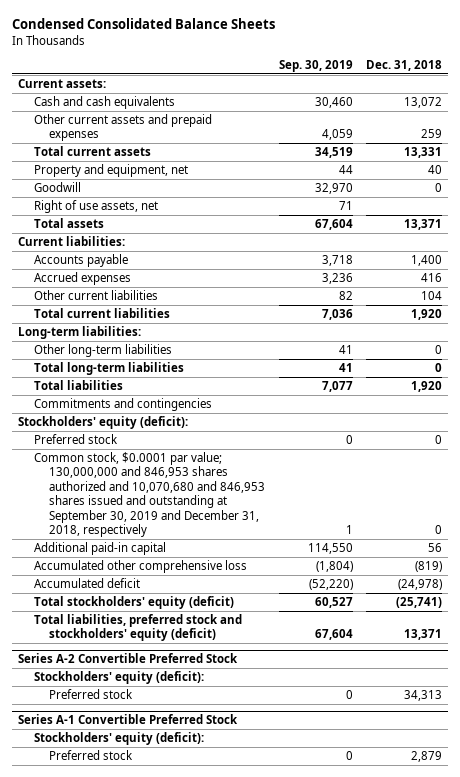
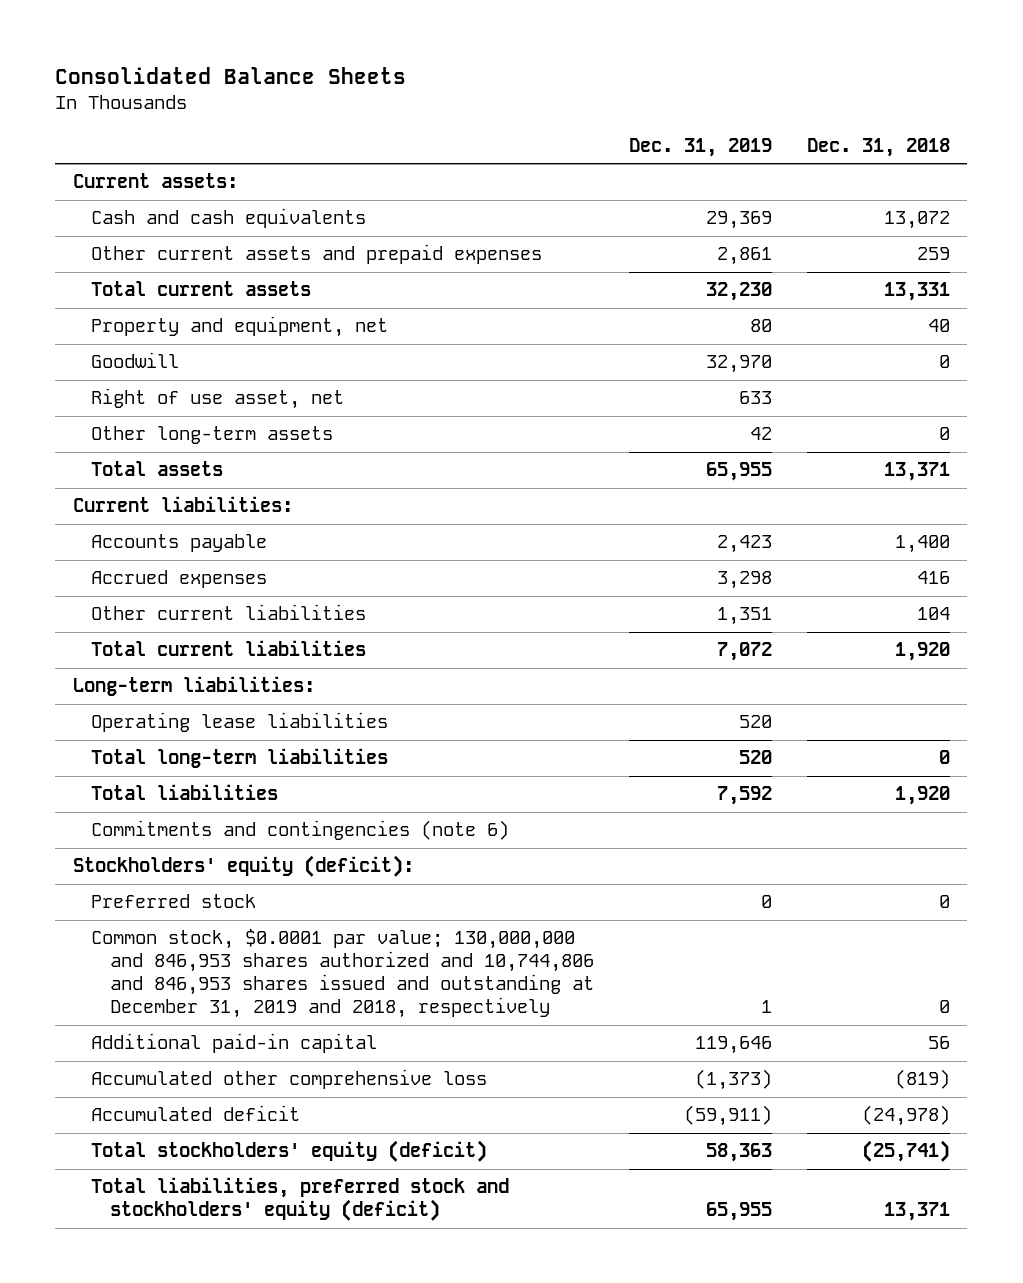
- Condensed Consolidated Balance Sheets
+ Consolidated Balance Sheets
- | Sep. 30, 2019 | Dec. 31, 2018
+ | Dec. 31, 2019 | Dec. 31, 2018
- Right of use assets, net | 71 |
+ Right of use asset, net | 633 |
+ Other long-term assets | 42 | 0
- Other long-term liabilities | 41 | 0
+ Operating lease liabilities | 520 |
- Commitments and contingencies
+ Commitments and contingencies (note 6)
- Common stock, $0.0001 par value; 130,000,000 and 846,953 shares authorized and 10,070,680 and 846,953 shares issued and outstanding at September 30, 2019 and December 31, 2018, respectively | 1 | 0
+ Common stock, $0.0001 par value; 130,000,000 and 846,953 shares authorized and 10,744,806 and 846,953 shares issued and outstanding at December 31, 2019 and 2018, respectively | 1 | 0
- Series A-2 Convertible Preferred Stock
- Stockholders' equity (deficit):
- Preferred stock | 0 | 34,313
- Series A-1 Convertible Preferred Stock
- Stockholders' equity (deficit):
- Preferred stock | 0 | 2,879

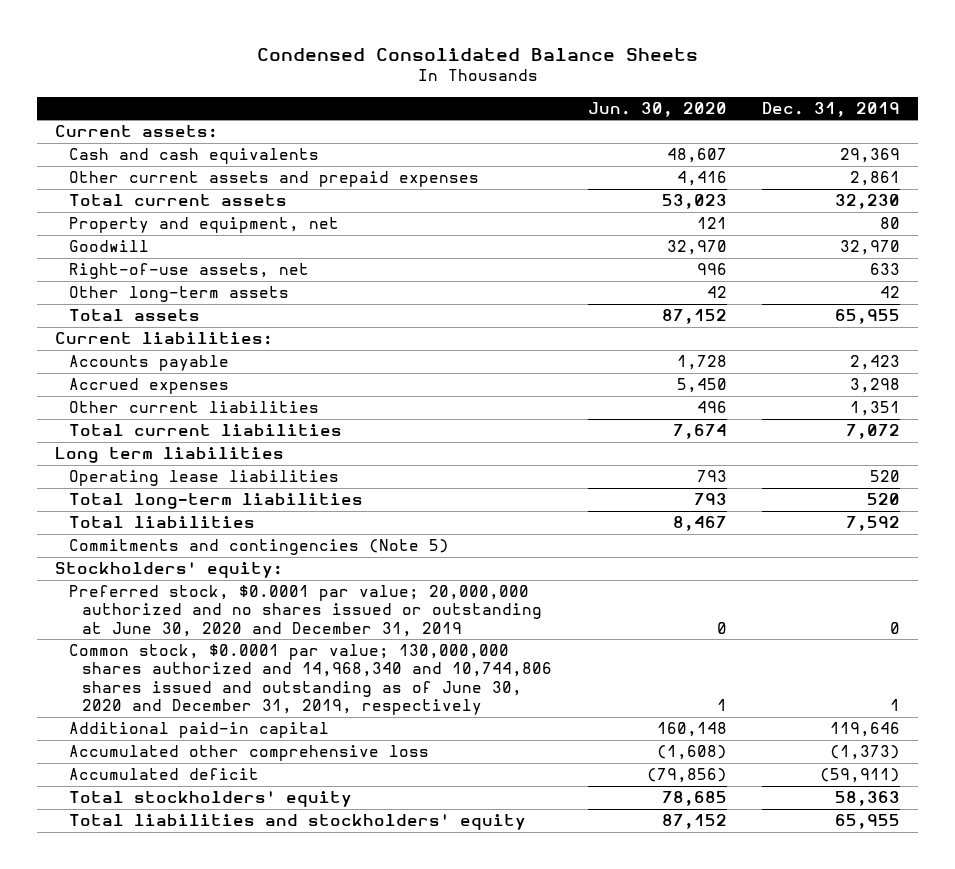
- Consolidated Balance Sheets
+ Condensed Consolidated Balance Sheets
- | Dec. 31, 2019 | Dec. 31, 2018
+ | Jun. 30, 2020 | Dec. 31, 2019
- Right of use asset, net | 633 |
+ Right-of-use assets, net | 996 | 633
- Long-term liabilities:
+ Long term liabilities
- Commitments and contingencies (note 6)
- Stockholders' equity (deficit):
- Preferred stock | 0 | 0
- Common stock, $0.0001 par value; 130,000,000 and 846,953 shares authorized and 10,744,806 and 846,953 shares issued and outstanding at December 31, 2019 and 2018, respectively | 1 | 0
+ Commitments and contingencies (Note 5)
+ Stockholders' equity:
+ Preferred stock, $0.0001 par value; 20,000,000 authorized and no shares issued or outstanding at June 30, 2020 and December 31, 2019 | 0 | 0
+ Common stock, $0.0001 par value; 130,000,000 shares authorized and 14,968,340 and 10,744,806 shares issued and outstanding as of June 30, 2020 and December 31, 2019, respectively | 1 | 1
- Total stockholders' equity (deficit) | 58,363 | (25,741)
- Total liabilities, preferred stock and stockholders' equity (deficit) | 65,955 | 13,371
+ Total stockholders' equity | 78,685 | 58,363
+ Total liabilities and stockholders' equity | 87,152 | 65,955

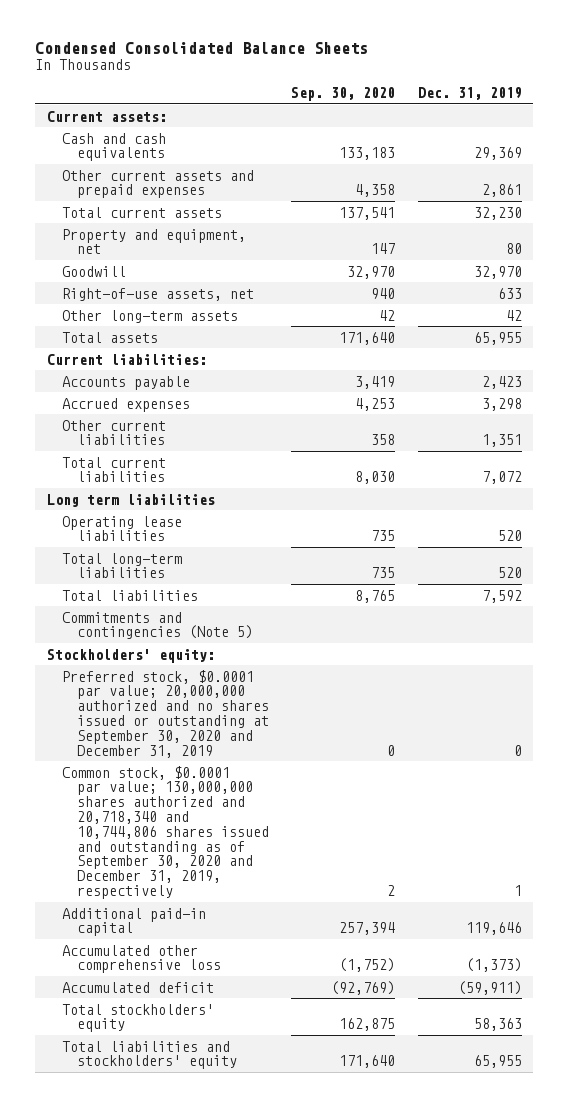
- | Jun. 30, 2020 | Dec. 31, 2019
+ | Sep. 30, 2020 | Dec. 31, 2019
- Preferred stock, $0.0001 par value; 20,000,000 authorized and no shares issued or outstanding at June 30, 2020 and December 31, 2019 | 0 | 0
- Common stock, $0.0001 par value; 130,000,000 shares authorized and 14,968,340 and 10,744,806 shares issued and outstanding as of June 30, 2020 and December 31, 2019, respectively | 1 | 1
+ Preferred stock, $0.0001 par value; 20,000,000 authorized and no shares issued or outstanding at September 30, 2020 and December 31, 2019 | 0 | 0
+ Common stock, $0.0001 par value; 130,000,000 shares authorized and 20,718,340 and 10,744,806 shares issued and outstanding as of September 30, 2020 and December 31, 2019, respectively | 2 | 1

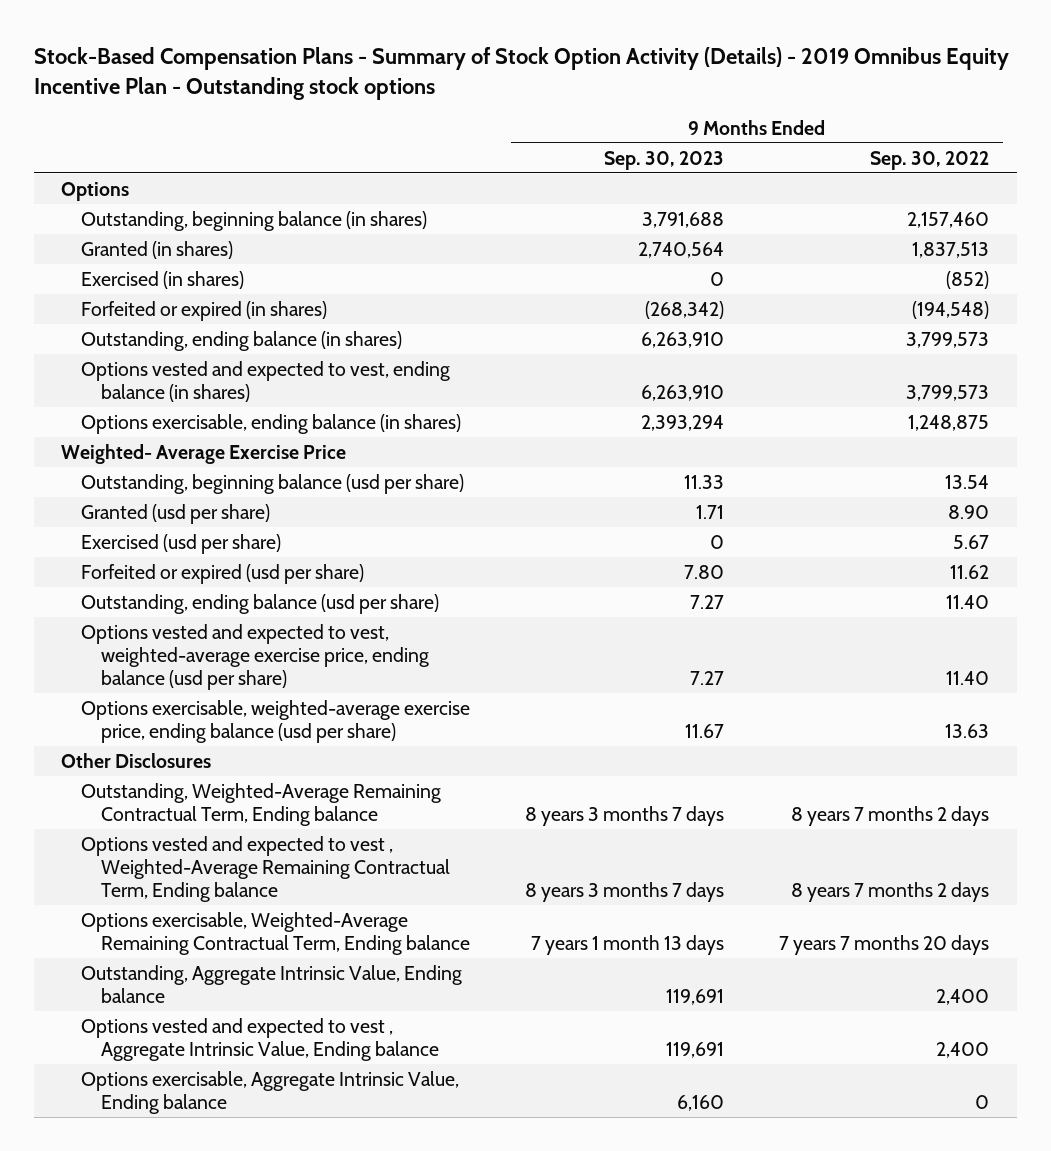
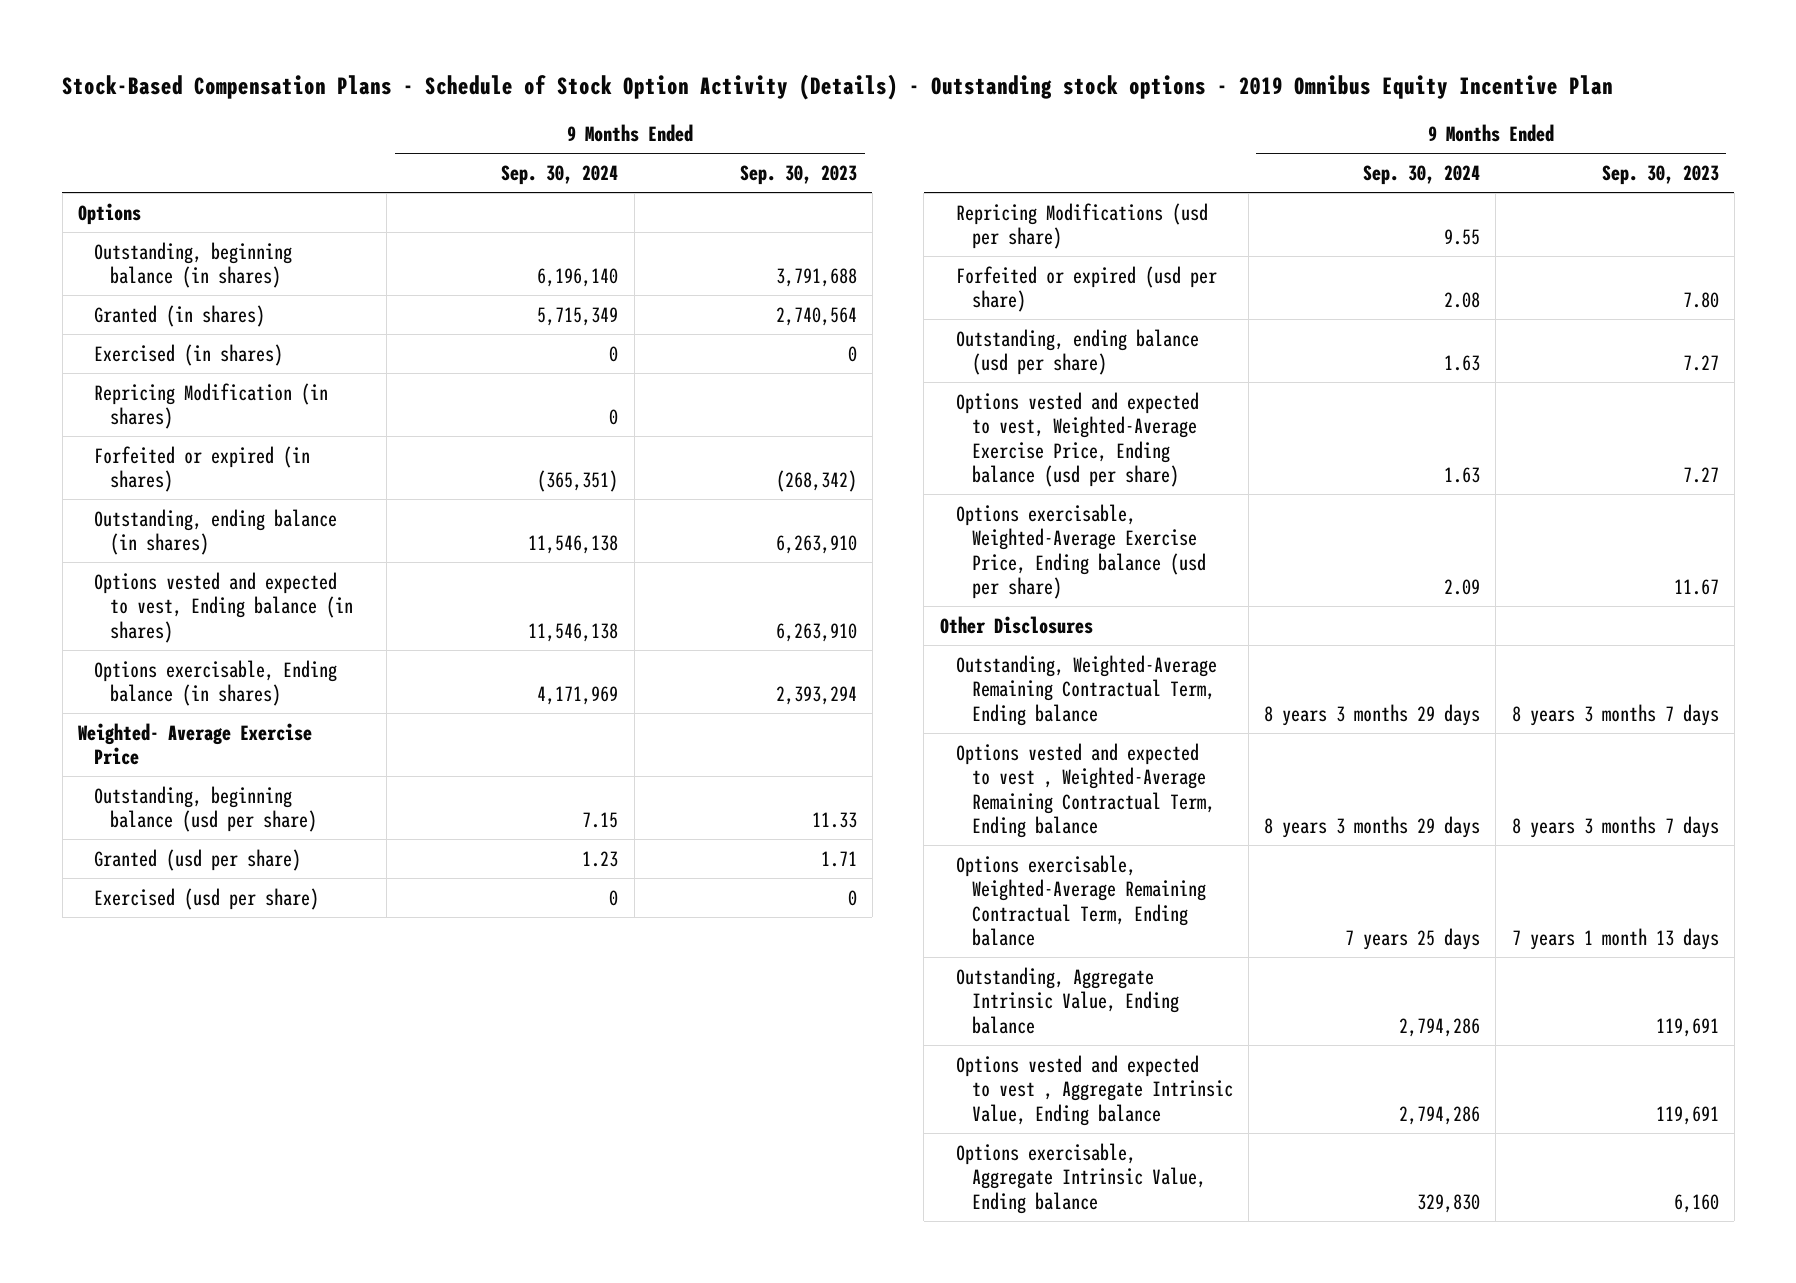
- Stock-Based Compensation Plans - Summary of Stock Option Activity (Details) - 2019 Omnibus Equity Incentive Plan - Outstanding stock options
+ Stock-Based Compensation Plans - Schedule of Stock Option Activity (Details) - Outstanding stock options - 2019 Omnibus Equity Incentive Plan
- | 9 Months Ended Sep. 30, 2023 | 9 Months Ended Sep. 30, 2022
+ | 9 Months Ended Sep. 30, 2024 | 9 Months Ended Sep. 30, 2023
+ Repricing Modification (in shares) | 0 |
- Options vested and expected to vest, ending balance (in shares) | 6,263,910 | 3,799,573
- Options exercisable, ending balance (in shares) | 2,393,294 | 1,248,875
+ Options vested and expected to vest, Ending balance (in shares) | 11,546,138 | 6,263,910
+ Options exercisable, Ending balance (in shares) | 4,171,969 | 2,393,294
+ Repricing Modifications (usd per share) | 9.55 |
- Options vested and expected to vest, weighted-average exercise price, ending balance (usd per share) | 7.27 | 11.40
- Options exercisable, weighted-average exercise price, ending balance (usd per share) | 11.67 | 13.63
+ Options vested and expected to vest, Weighted-Average Exercise Price, Ending balance (usd per share) | 1.63 | 7.27
+ Options exercisable, Weighted-Average Exercise Price, Ending balance (usd per share) | 2.09 | 11.67

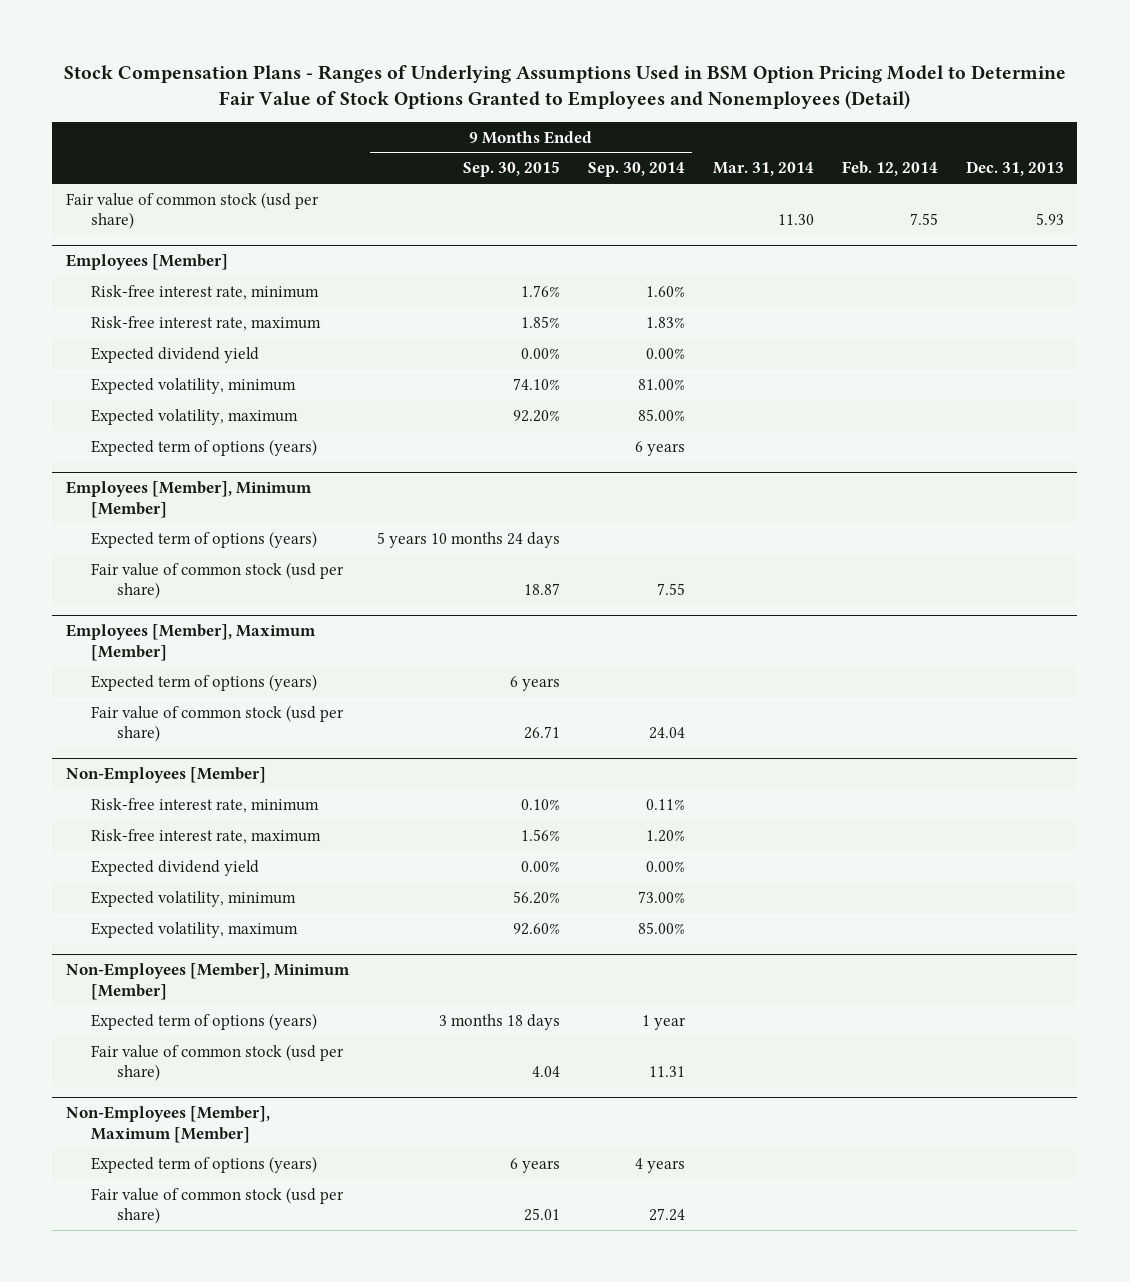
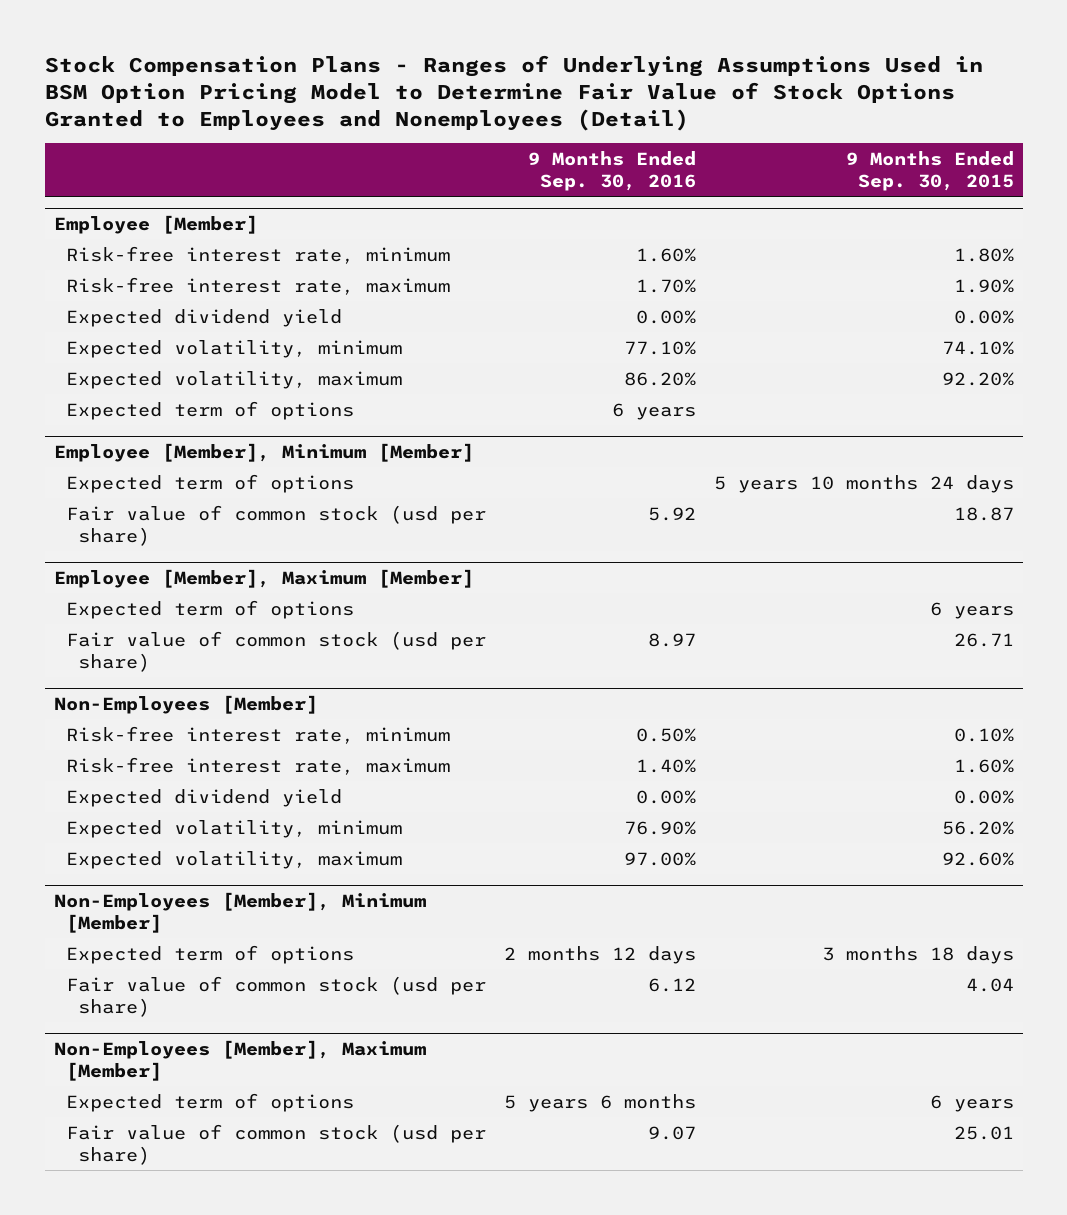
- | 9 Months Ended Sep. 30, 2015 | 9 Months Ended Sep. 30, 2014 | Mar. 31, 2014 | Feb. 12, 2014 | Dec. 31, 2013
+ | 9 Months Ended Sep. 30, 2016 | 9 Months Ended Sep. 30, 2015
- Fair value of common stock (usd per share) | | | 11.30 | 7.55 | 5.93
- Employees [Member]
- Risk-free interest rate, minimum | 1.76% | 1.60% | | |
- Risk-free interest rate, maximum | 1.85% | 1.83% | | |
+ Employee [Member]
+ Risk-free interest rate, minimum | 1.60% | 1.80%
+ Risk-free interest rate, maximum | 1.70% | 1.90%
- Expected term of options (years) | | 6 years | | |
- Employees [Member], Minimum [Member]
- Expected term of options (years) | 5 years 10 months 24 days | | | |
+ Expected term of options | 6 years |
+ Employee [Member], Minimum [Member]
+ Expected term of options | | 5 years 10 months 24 days
- Employees [Member], Maximum [Member]
- Expected term of options (years) | 6 years | | | |
+ Employee [Member], Maximum [Member]
+ Expected term of options | | 6 years
@ Non-Employees [Member]
- Risk-free interest rate, maximum | 1.56% | 1.20% | | |
+ Risk-free interest rate, maximum | 1.40% | 1.60%
@ Non-Employees [Member], Minimum [Member]
- Expected term of options (years) | 3 months 18 days | 1 year | | |
+ Expected term of options | 2 months 12 days | 3 months 18 days
@ Non-Employees [Member], Maximum [Member]
- Expected term of options (years) | 6 years | 4 years | | |
+ Expected term of options | 5 years 6 months | 6 years

